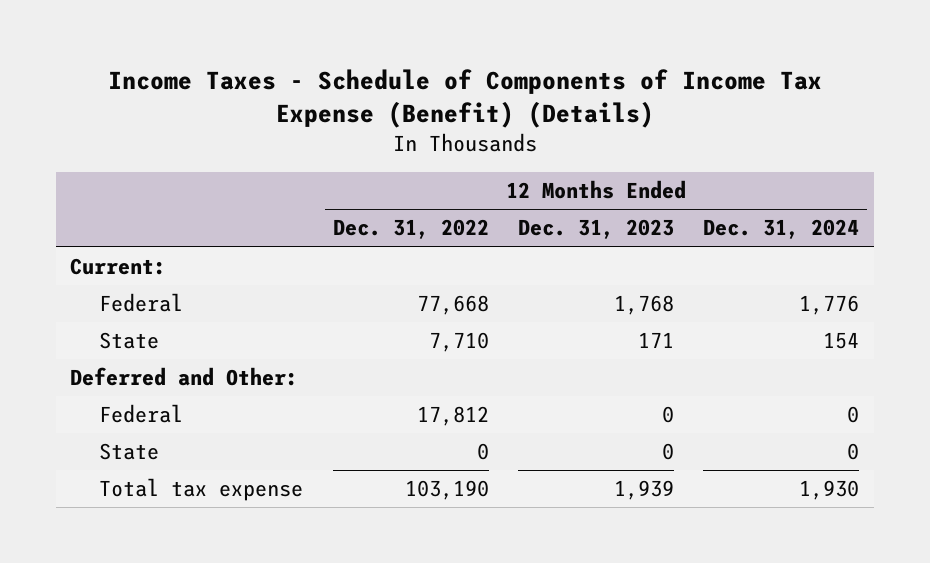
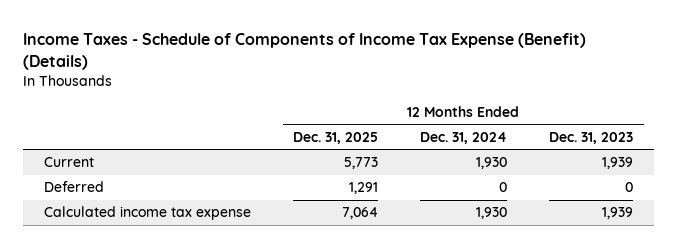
- | 12 Months Ended Dec. 31, 2022 | 12 Months Ended Dec. 31, 2023 | 12 Months Ended Dec. 31, 2024
+ | 12 Months Ended Dec. 31, 2025 | 12 Months Ended Dec. 31, 2024 | 12 Months Ended Dec. 31, 2023
- Current:
- Federal | 77,668 | 1,768 | 1,776
- State | 7,710 | 171 | 154
- Deferred and Other:
- Federal | 17,812 | 0 | 0
- State | 0 | 0 | 0
- Total tax expense | 103,190 | 1,939 | 1,930
+ Current | 5,773 | 1,930 | 1,939
+ Deferred | 1,291 | 0 | 0
+ Calculated income tax expense | 7,064 | 1,930 | 1,939

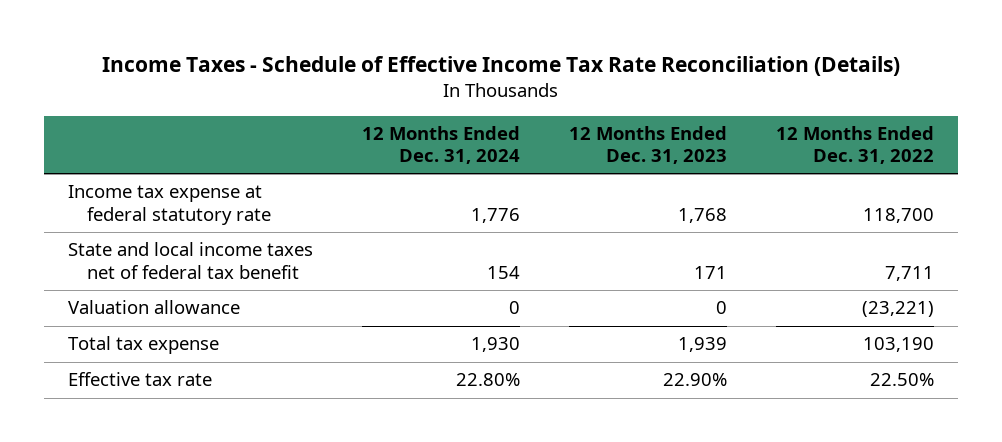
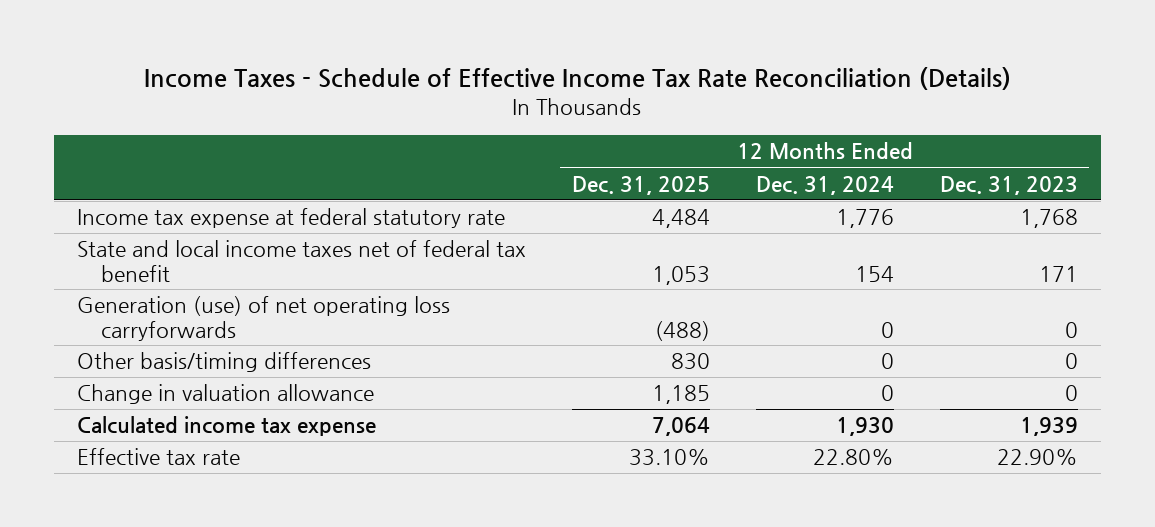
- | 12 Months Ended Dec. 31, 2024 | 12 Months Ended Dec. 31, 2023 | 12 Months Ended Dec. 31, 2022
+ | 12 Months Ended Dec. 31, 2025 | 12 Months Ended Dec. 31, 2024 | 12 Months Ended Dec. 31, 2023
- Valuation allowance | 0 | 0 | (23,221)
- Total tax expense | 1,930 | 1,939 | 103,190
+ Generation (use) of net operating loss carryforwards | (488) | 0 | 0
+ Other basis/timing differences | 830 | 0 | 0
+ Change in valuation allowance | 1,185 | 0 | 0
+ Calculated income tax expense | 7,064 | 1,930 | 1,939

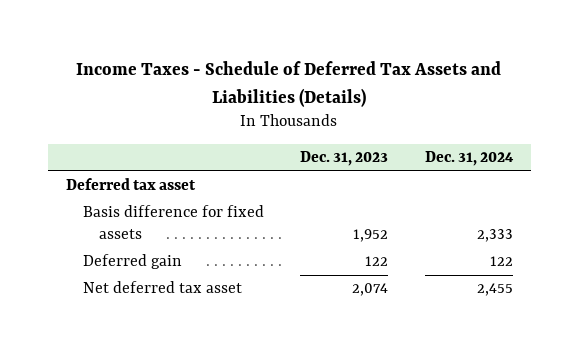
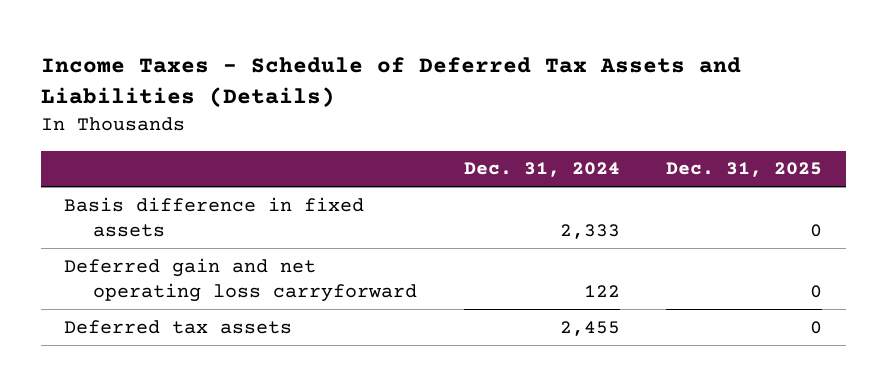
- | Dec. 31, 2023 | Dec. 31, 2024
+ | Dec. 31, 2024 | Dec. 31, 2025
- Deferred tax asset
- Basis difference for fixed assets | 1,952 | 2,333
- Deferred gain | 122 | 122
- Net deferred tax asset | 2,074 | 2,455
+ Basis difference in fixed assets | 2,333 | 0
+ Deferred gain and net operating loss carryforward | 122 | 0
+ Deferred tax assets | 2,455 | 0

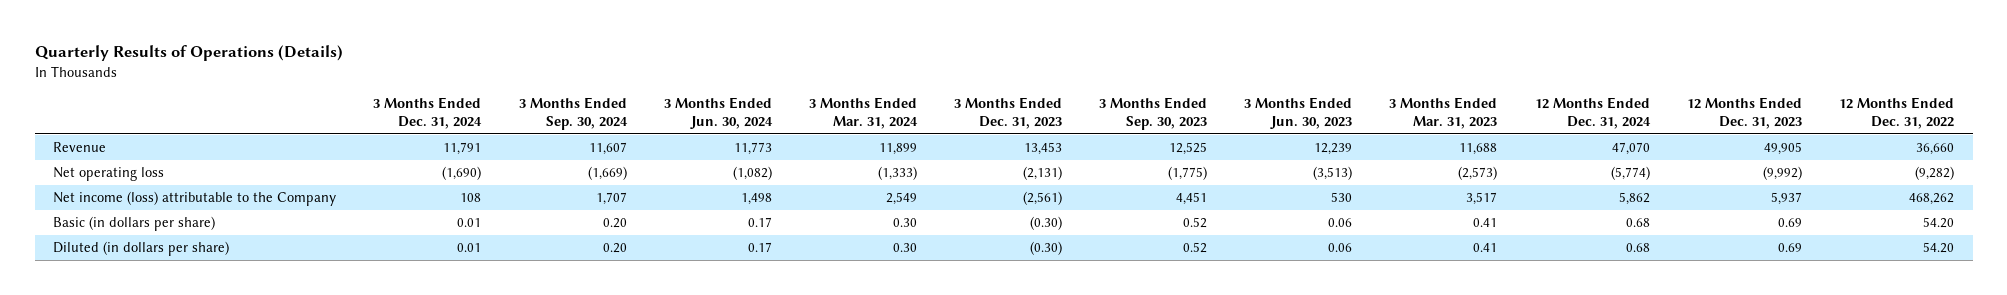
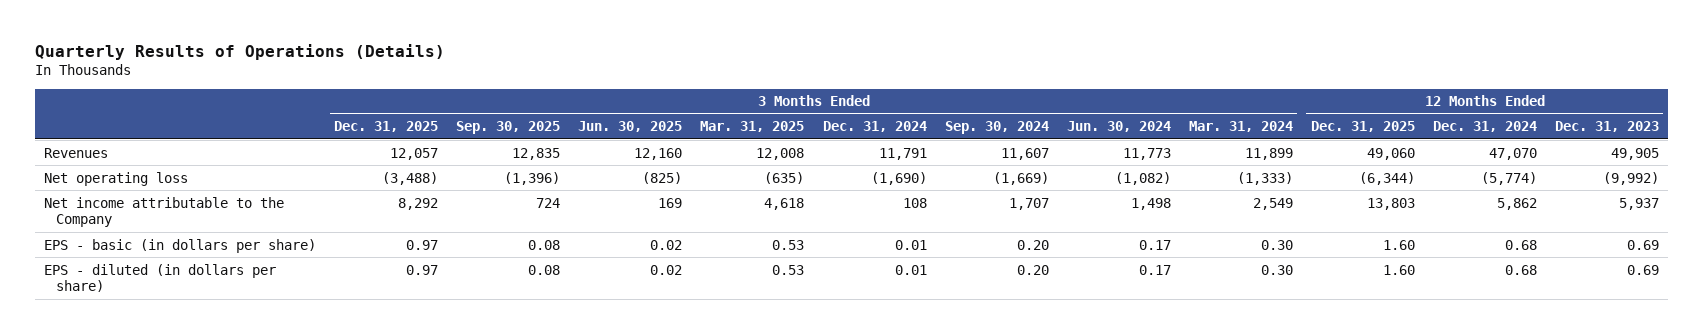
- | 3 Months Ended Dec. 31, 2024 | 3 Months Ended Sep. 30, 2024 | 3 Months Ended Jun. 30, 2024 | 3 Months Ended Mar. 31, 2024 | 3 Months Ended Dec. 31, 2023 | 3 Months Ended Sep. 30, 2023 | 3 Months Ended Jun. 30, 2023 | 3 Months Ended Mar. 31, 2023 | 12 Months Ended Dec. 31, 2024 | 12 Months Ended Dec. 31, 2023 | 12 Months Ended Dec. 31, 2022
+ | 3 Months Ended Dec. 31, 2025 | 3 Months Ended Sep. 30, 2025 | 3 Months Ended Jun. 30, 2025 | 3 Months Ended Mar. 31, 2025 | 3 Months Ended Dec. 31, 2024 | 3 Months Ended Sep. 30, 2024 | 3 Months Ended Jun. 30, 2024 | 3 Months Ended Mar. 31, 2024 | 12 Months Ended Dec. 31, 2025 | 12 Months Ended Dec. 31, 2024 | 12 Months Ended Dec. 31, 2023
- Revenue | 11,791 | 11,607 | 11,773 | 11,899 | 13,453 | 12,525 | 12,239 | 11,688 | 47,070 | 49,905 | 36,660
+ Revenues | 12,057 | 12,835 | 12,160 | 12,008 | 11,791 | 11,607 | 11,773 | 11,899 | 49,060 | 47,070 | 49,905
- Net income (loss) attributable to the Company | 108 | 1,707 | 1,498 | 2,549 | (2,561) | 4,451 | 530 | 3,517 | 5,862 | 5,937 | 468,262
- Basic (in dollars per share) | 0.01 | 0.20 | 0.17 | 0.30 | (0.30) | 0.52 | 0.06 | 0.41 | 0.68 | 0.69 | 54.20
- Diluted (in dollars per share) | 0.01 | 0.20 | 0.17 | 0.30 | (0.30) | 0.52 | 0.06 | 0.41 | 0.68 | 0.69 | 54.20
+ Net income attributable to the Company | 8,292 | 724 | 169 | 4,618 | 108 | 1,707 | 1,498 | 2,549 | 13,803 | 5,862 | 5,937
+ EPS - basic (in dollars per share) | 0.97 | 0.08 | 0.02 | 0.53 | 0.01 | 0.20 | 0.17 | 0.30 | 1.60 | 0.68 | 0.69
+ EPS - diluted (in dollars per share) | 0.97 | 0.08 | 0.02 | 0.53 | 0.01 | 0.20 | 0.17 | 0.30 | 1.60 | 0.68 | 0.69

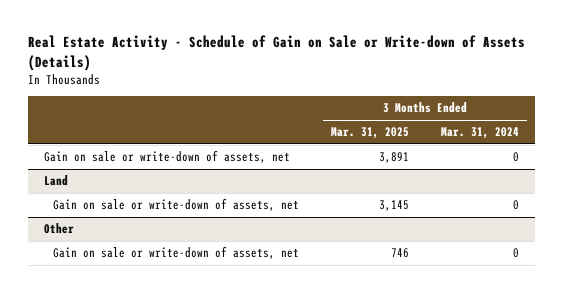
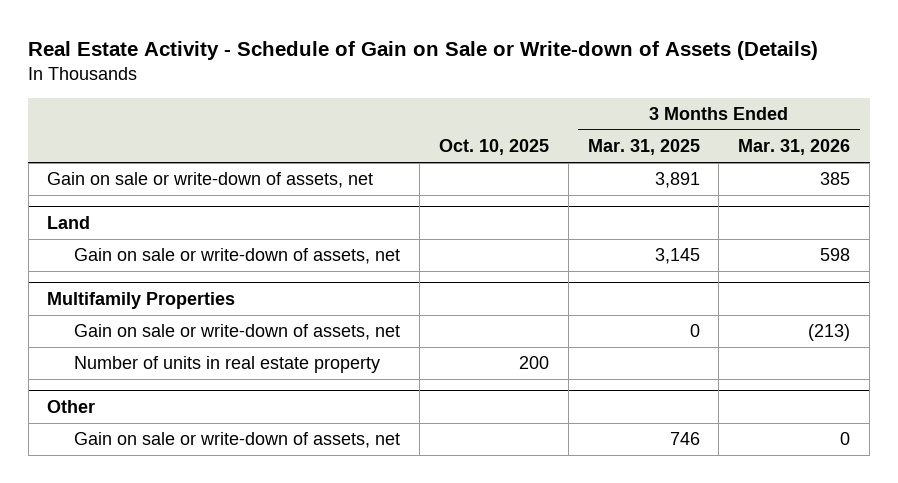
- | 3 Months Ended Mar. 31, 2025 | 3 Months Ended Mar. 31, 2024
+ | Oct. 10, 2025 | 3 Months Ended Mar. 31, 2025 | 3 Months Ended Mar. 31, 2026
+ Multifamily Properties
+ Gain on sale or write-down of assets, net | | 0 | (213)
+ Number of units in real estate property | 200 | |

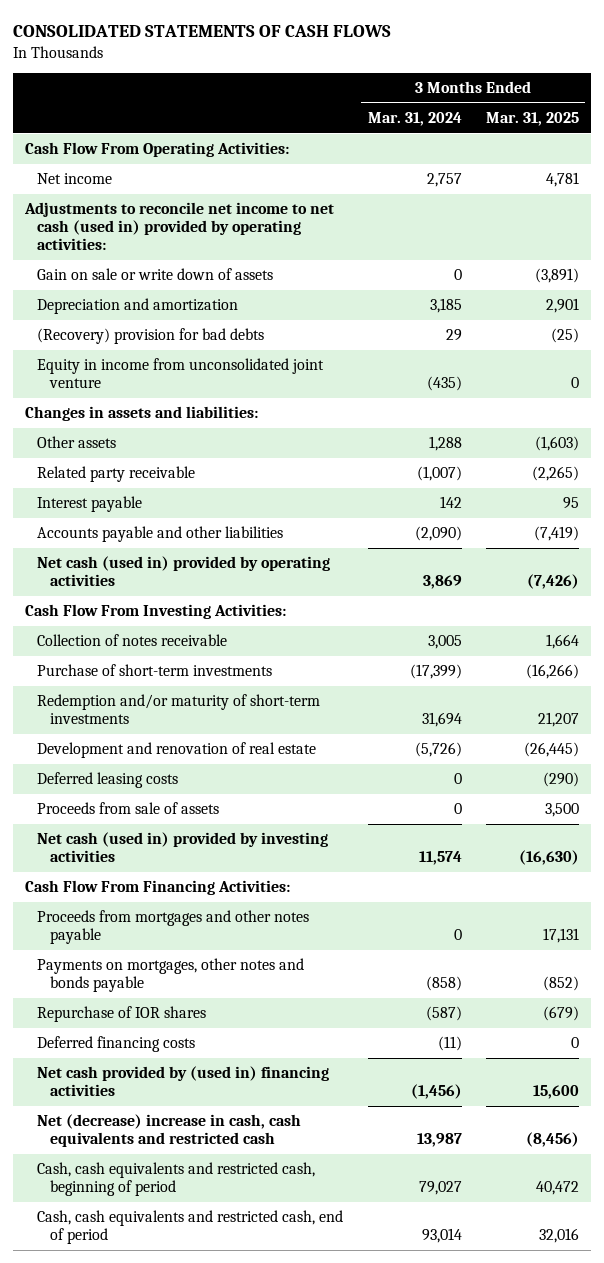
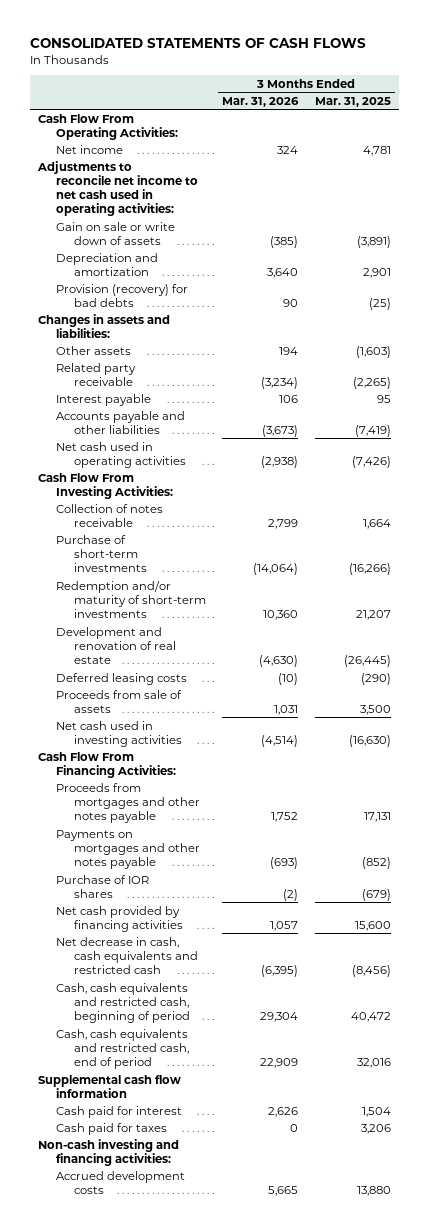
- | 3 Months Ended Mar. 31, 2024 | 3 Months Ended Mar. 31, 2025
+ | 3 Months Ended Mar. 31, 2026 | 3 Months Ended Mar. 31, 2025
- Adjustments to reconcile net income to net cash (used in) provided by operating activities:
+ Adjustments to reconcile net income to net cash used in operating activities:
- (Recovery) provision for bad debts | 29 | (25)
- Equity in income from unconsolidated joint venture | (435) | 0
+ Provision (recovery) for bad debts | 90 | (25)
- Net cash (used in) provided by operating activities | 3,869 | (7,426)
+ Net cash used in operating activities | (2,938) | (7,426)
- Net cash (used in) provided by investing activities | 11,574 | (16,630)
+ Net cash used in investing activities | (4,514) | (16,630)
- Payments on mortgages, other notes and bonds payable | (858) | (852)
- Repurchase of IOR shares | (587) | (679)
- Deferred financing costs | (11) | 0
- Net cash provided by (used in) financing activities | (1,456) | 15,600
- Net (decrease) increase in cash, cash equivalents and restricted cash | 13,987 | (8,456)
+ Payments on mortgages and other notes payable | (693) | (852)
+ Purchase of IOR shares | (2) | (679)
+ Net cash provided by financing activities | 1,057 | 15,600
+ Net decrease in cash, cash equivalents and restricted cash | (6,395) | (8,456)
+ Supplemental cash flow information
+ Cash paid for interest | 2,626 | 1,504
+ Cash paid for taxes | 0 | 3,206
+ Non-cash investing and financing activities:
+ Accrued development costs | 5,665 | 13,880

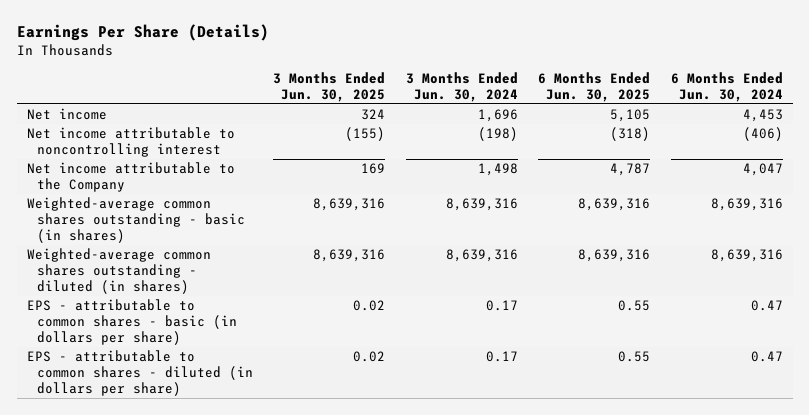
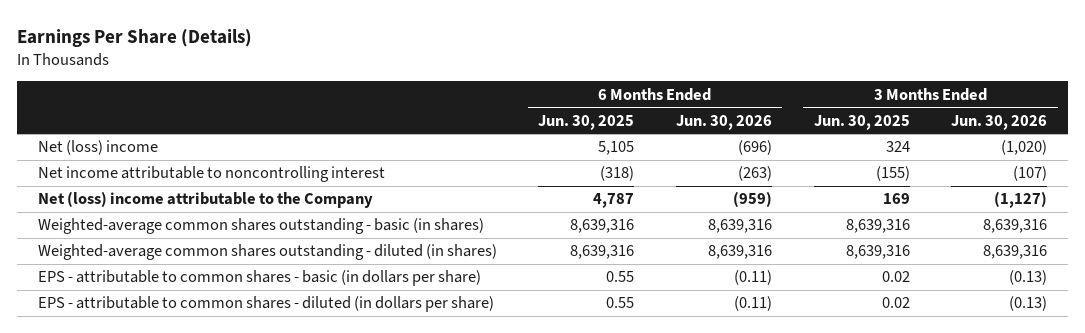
- | 3 Months Ended Jun. 30, 2025 | 3 Months Ended Jun. 30, 2024 | 6 Months Ended Jun. 30, 2025 | 6 Months Ended Jun. 30, 2024
+ | 6 Months Ended Jun. 30, 2025 | 6 Months Ended Jun. 30, 2026 | 3 Months Ended Jun. 30, 2025 | 3 Months Ended Jun. 30, 2026
- Net income | 324 | 1,696 | 5,105 | 4,453
+ Net (loss) income | 5,105 | (696) | 324 | (1,020)
- Net income attributable to the Company | 169 | 1,498 | 4,787 | 4,047
+ Net (loss) income attributable to the Company | 4,787 | (959) | 169 | (1,127)

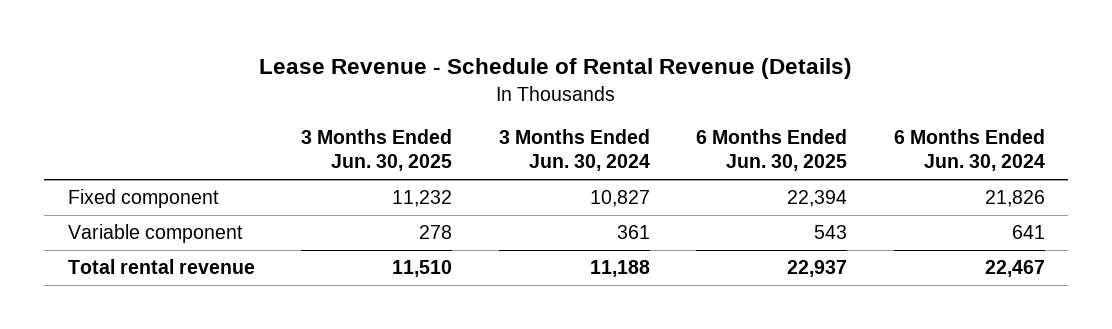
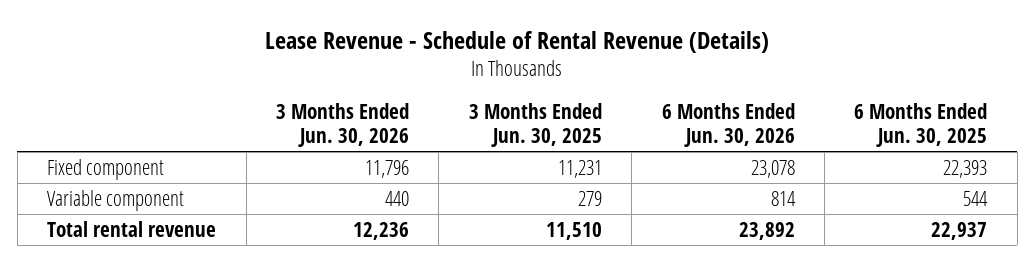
- | 3 Months Ended Jun. 30, 2025 | 3 Months Ended Jun. 30, 2024 | 6 Months Ended Jun. 30, 2025 | 6 Months Ended Jun. 30, 2024
+ | 3 Months Ended Jun. 30, 2026 | 3 Months Ended Jun. 30, 2025 | 6 Months Ended Jun. 30, 2026 | 6 Months Ended Jun. 30, 2025
- Fixed component | 11,232 | 10,827 | 22,394 | 21,826
- Variable component | 278 | 361 | 543 | 641
+ Fixed component | 11,796 | 11,231 | 23,078 | 22,393
+ Variable component | 440 | 279 | 814 | 544

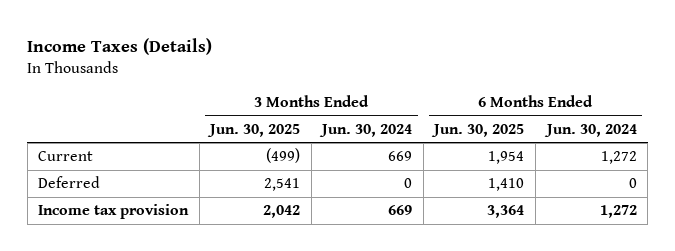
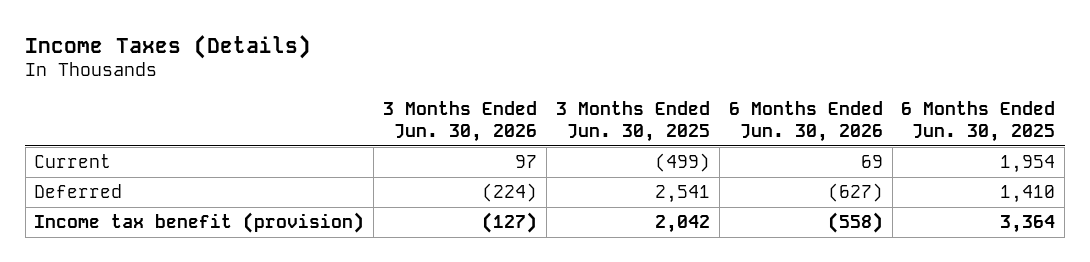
- | 3 Months Ended Jun. 30, 2025 | 3 Months Ended Jun. 30, 2024 | 6 Months Ended Jun. 30, 2025 | 6 Months Ended Jun. 30, 2024
+ | 3 Months Ended Jun. 30, 2026 | 3 Months Ended Jun. 30, 2025 | 6 Months Ended Jun. 30, 2026 | 6 Months Ended Jun. 30, 2025
- Income tax provision | 2,042 | 669 | 3,364 | 1,272
+ Income tax benefit (provision) | (127) | 2,042 | (558) | 3,364

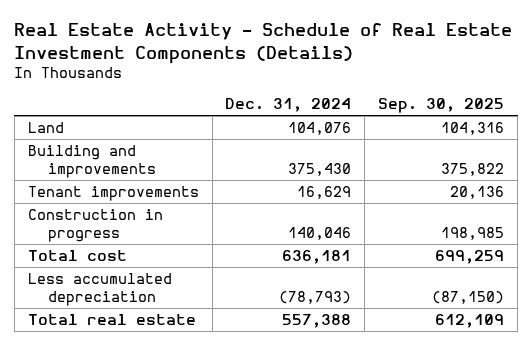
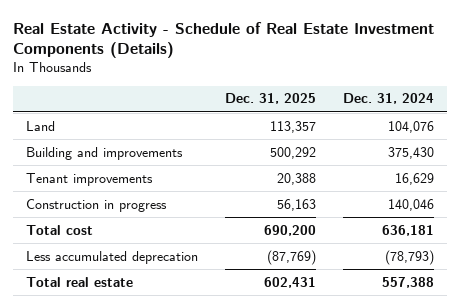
- | Dec. 31, 2024 | Sep. 30, 2025
+ | Dec. 31, 2025 | Dec. 31, 2024
- Less accumulated depreciation | (78,793) | (87,150)
+ Less accumulated deprecation | (87,769) | (78,793)

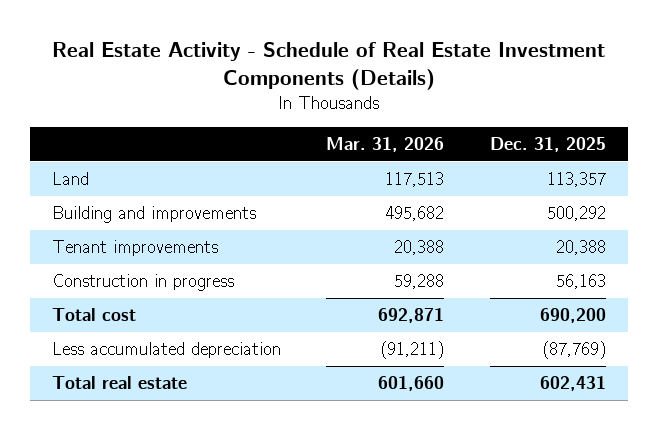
- | Dec. 31, 2025 | Dec. 31, 2024
+ | Mar. 31, 2026 | Dec. 31, 2025
- Less accumulated deprecation | (87,769) | (78,793)
+ Less accumulated depreciation | (91,211) | (87,769)

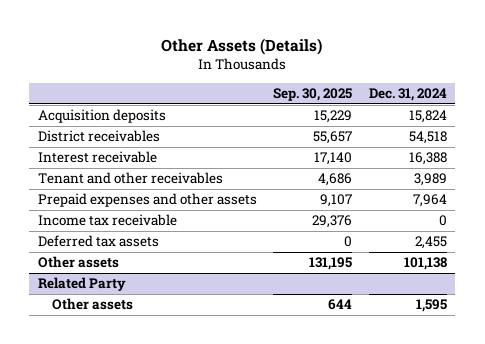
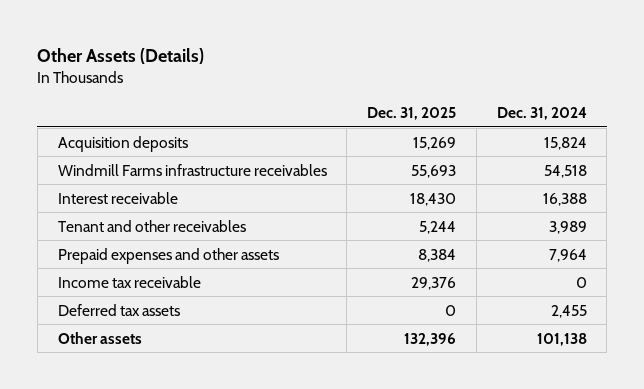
- | Sep. 30, 2025 | Dec. 31, 2024
+ | Dec. 31, 2025 | Dec. 31, 2024
- District receivables | 55,657 | 54,518
+ Windmill Farms infrastructure receivables | 55,693 | 54,518
- Related Party
- Other assets | 644 | 1,595

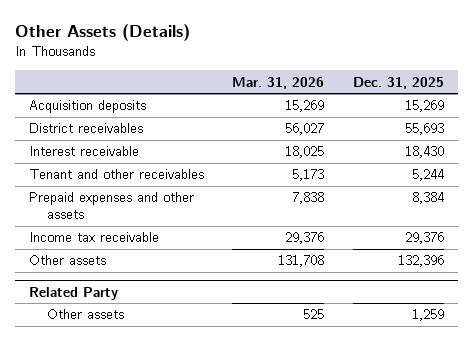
- | Dec. 31, 2025 | Dec. 31, 2024
+ | Mar. 31, 2026 | Dec. 31, 2025
- Windmill Farms infrastructure receivables | 55,693 | 54,518
+ District receivables | 56,027 | 55,693
- Deferred tax assets | 0 | 2,455
+ Related Party
+ Other assets | 525 | 1,259

